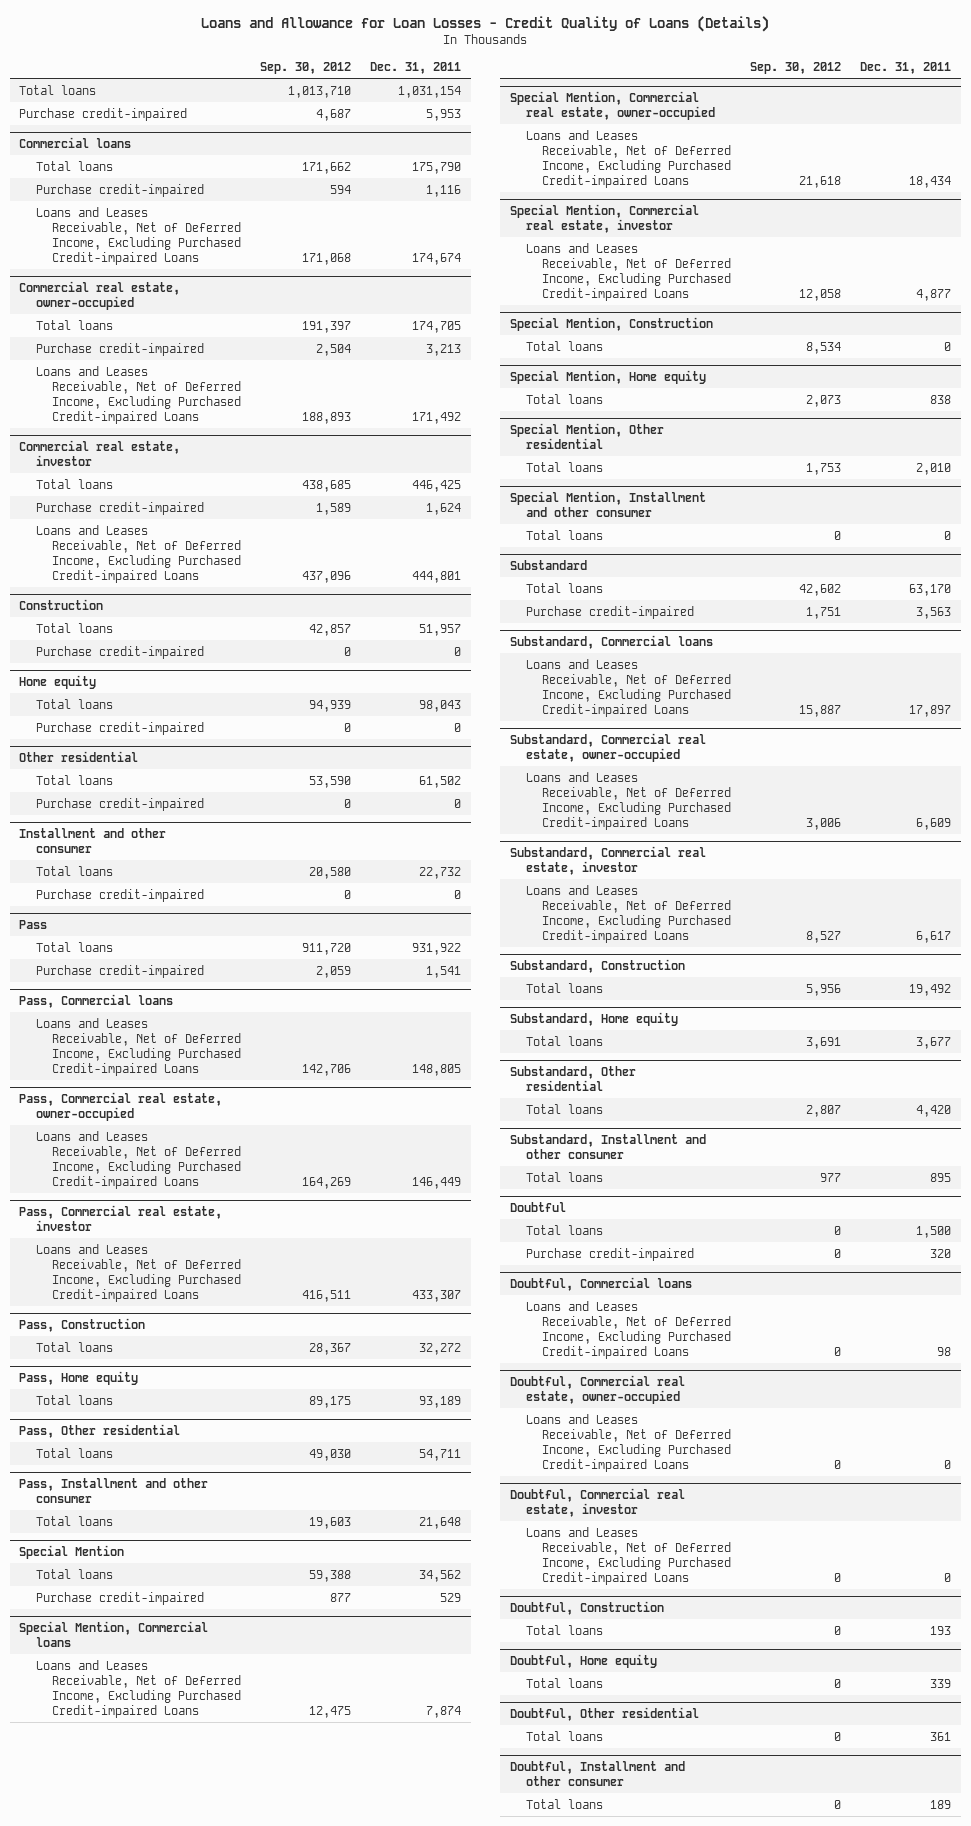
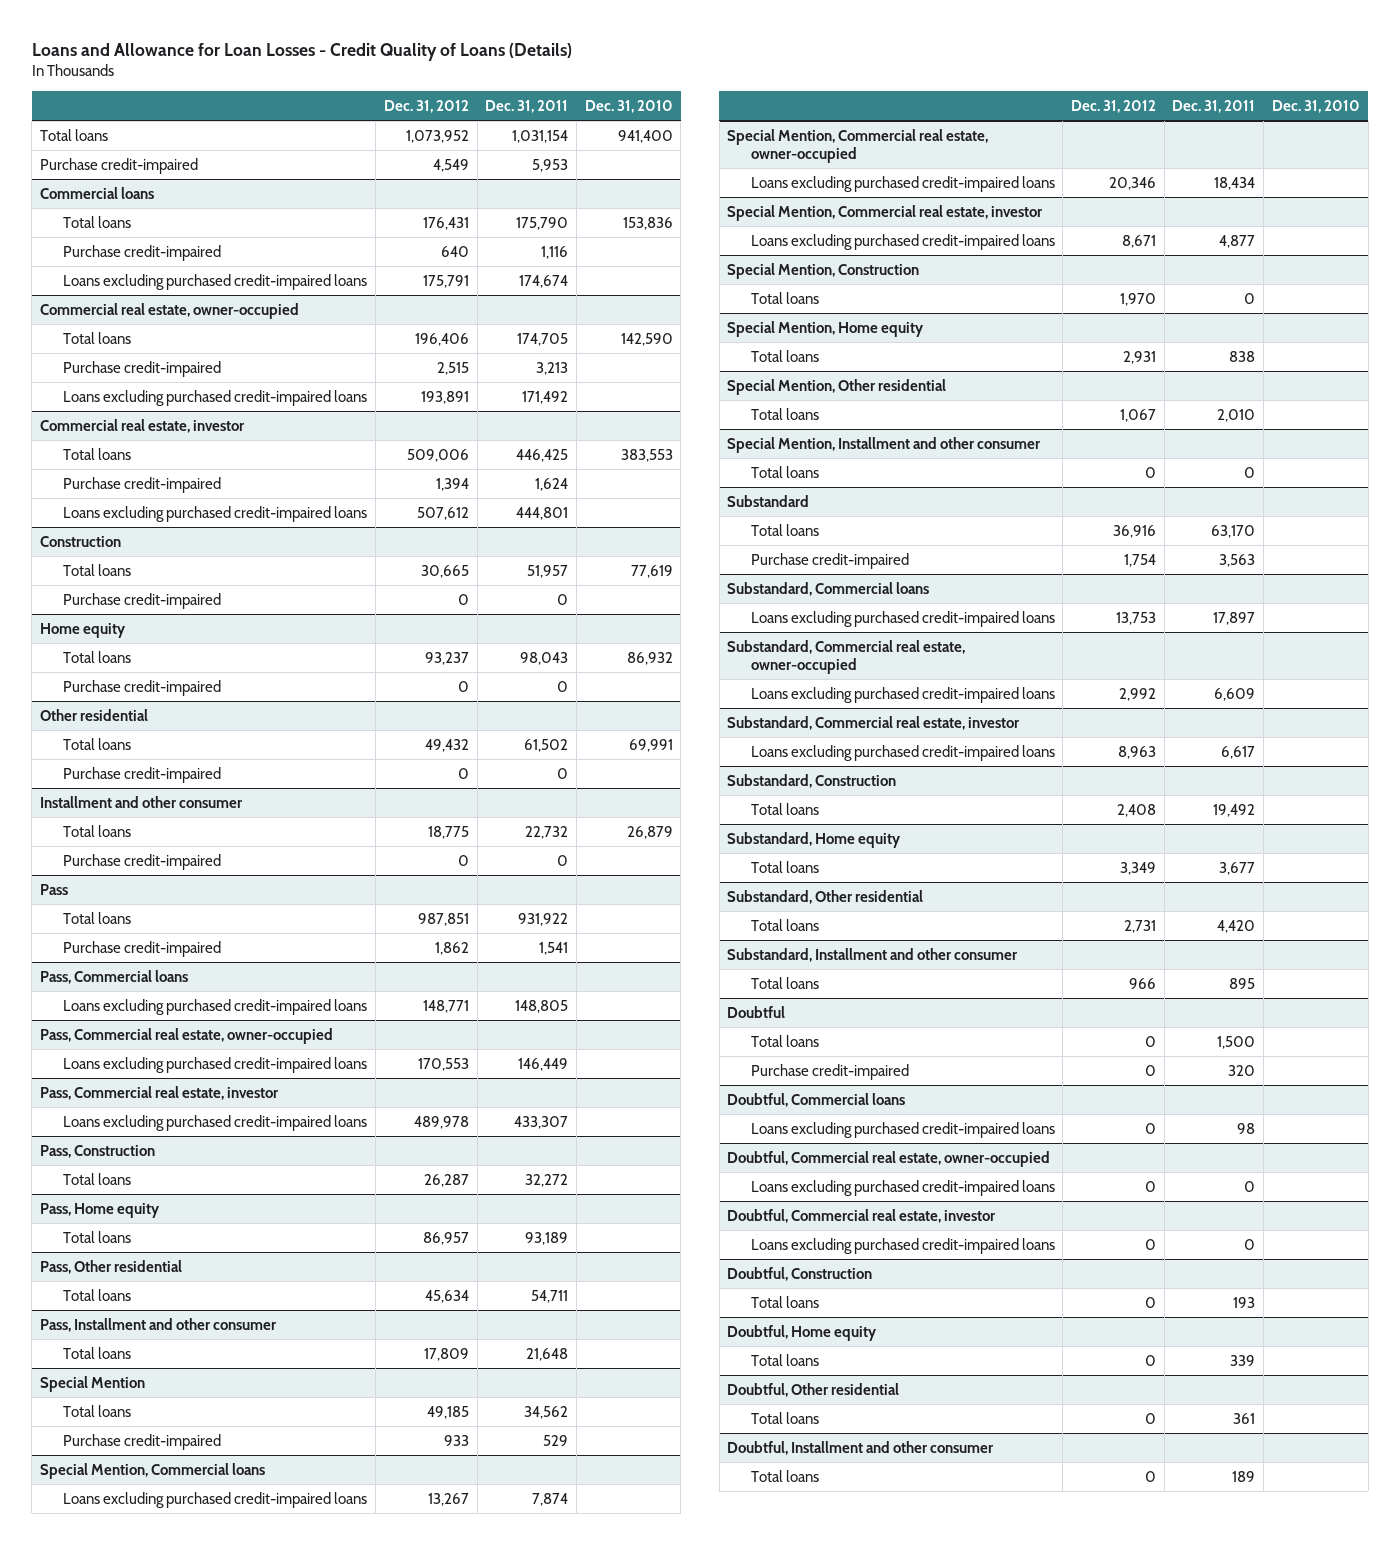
- | Sep. 30, 2012 | Dec. 31, 2011
+ | Dec. 31, 2012 | Dec. 31, 2011 | Dec. 31, 2010
@ Commercial loans
- Loans and Leases Receivable, Net of Deferred Income, Excluding Purchased Credit-impaired Loans | 171,068 | 174,674
+ Loans excluding purchased credit-impaired loans | 175,791 | 174,674 |
@ Commercial real estate, owner-occupied
- Loans and Leases Receivable, Net of Deferred Income, Excluding Purchased Credit-impaired Loans | 188,893 | 171,492
+ Loans excluding purchased credit-impaired loans | 193,891 | 171,492 |
@ Commercial real estate, investor
- Loans and Leases Receivable, Net of Deferred Income, Excluding Purchased Credit-impaired Loans | 437,096 | 444,801
+ Loans excluding purchased credit-impaired loans | 507,612 | 444,801 |
@ Pass, Commercial loans
- Loans and Leases Receivable, Net of Deferred Income, Excluding Purchased Credit-impaired Loans | 142,706 | 148,805
+ Loans excluding purchased credit-impaired loans | 148,771 | 148,805 |
@ Pass, Commercial real estate, owner-occupied
- Loans and Leases Receivable, Net of Deferred Income, Excluding Purchased Credit-impaired Loans | 164,269 | 146,449
+ Loans excluding purchased credit-impaired loans | 170,553 | 146,449 |
@ Pass, Commercial real estate, investor
- Loans and Leases Receivable, Net of Deferred Income, Excluding Purchased Credit-impaired Loans | 416,511 | 433,307
+ Loans excluding purchased credit-impaired loans | 489,978 | 433,307 |
@ Special Mention, Commercial loans
- Loans and Leases Receivable, Net of Deferred Income, Excluding Purchased Credit-impaired Loans | 12,475 | 7,874
+ Loans excluding purchased credit-impaired loans | 13,267 | 7,874 |
@ Special Mention, Commercial real estate, owner-occupied
- Loans and Leases Receivable, Net of Deferred Income, Excluding Purchased Credit-impaired Loans | 21,618 | 18,434
+ Loans excluding purchased credit-impaired loans | 20,346 | 18,434 |
@ Special Mention, Commercial real estate, investor
- Loans and Leases Receivable, Net of Deferred Income, Excluding Purchased Credit-impaired Loans | 12,058 | 4,877
+ Loans excluding purchased credit-impaired loans | 8,671 | 4,877 |
@ Substandard, Commercial loans
- Loans and Leases Receivable, Net of Deferred Income, Excluding Purchased Credit-impaired Loans | 15,887 | 17,897
+ Loans excluding purchased credit-impaired loans | 13,753 | 17,897 |
@ Substandard, Commercial real estate, owner-occupied
- Loans and Leases Receivable, Net of Deferred Income, Excluding Purchased Credit-impaired Loans | 3,006 | 6,609
+ Loans excluding purchased credit-impaired loans | 2,992 | 6,609 |
@ Substandard, Commercial real estate, investor
- Loans and Leases Receivable, Net of Deferred Income, Excluding Purchased Credit-impaired Loans | 8,527 | 6,617
+ Loans excluding purchased credit-impaired loans | 8,963 | 6,617 |
@ Doubtful, Commercial loans
- Loans and Leases Receivable, Net of Deferred Income, Excluding Purchased Credit-impaired Loans | 0 | 98
+ Loans excluding purchased credit-impaired loans | 0 | 98 |
@ Doubtful, Commercial real estate, owner-occupied
- Loans and Leases Receivable, Net of Deferred Income, Excluding Purchased Credit-impaired Loans | 0 | 0
+ Loans excluding purchased credit-impaired loans | 0 | 0 |
@ Doubtful, Commercial real estate, investor
- Loans and Leases Receivable, Net of Deferred Income, Excluding Purchased Credit-impaired Loans | 0 | 0
+ Loans excluding purchased credit-impaired loans | 0 | 0 |

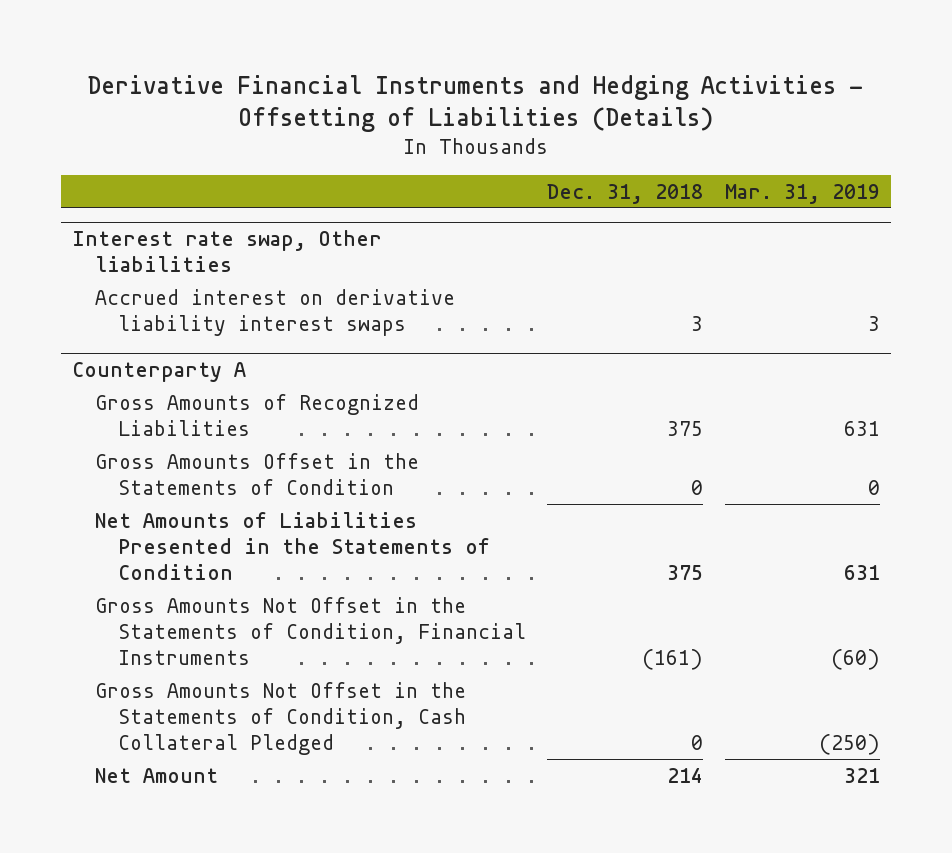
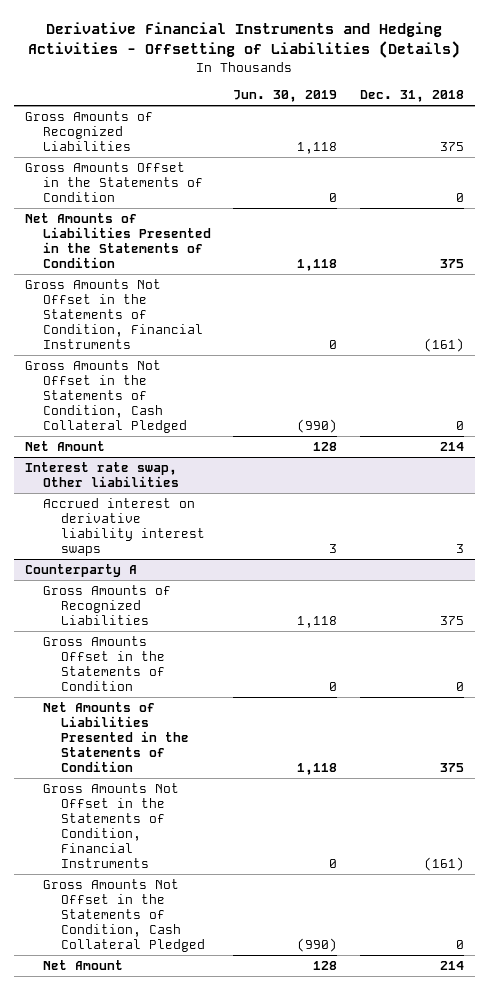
- | Dec. 31, 2018 | Mar. 31, 2019
+ | Jun. 30, 2019 | Dec. 31, 2018
+ Gross Amounts of Recognized Liabilities | 1,118 | 375
+ Gross Amounts Offset in the Statements of Condition | 0 | 0
+ Net Amounts of Liabilities Presented in the Statements of Condition | 1,118 | 375
+ Gross Amounts Not Offset in the Statements of Condition, Financial Instruments | 0 | (161)
+ Gross Amounts Not Offset in the Statements of Condition, Cash Collateral Pledged | (990) | 0
+ Net Amount | 128 | 214

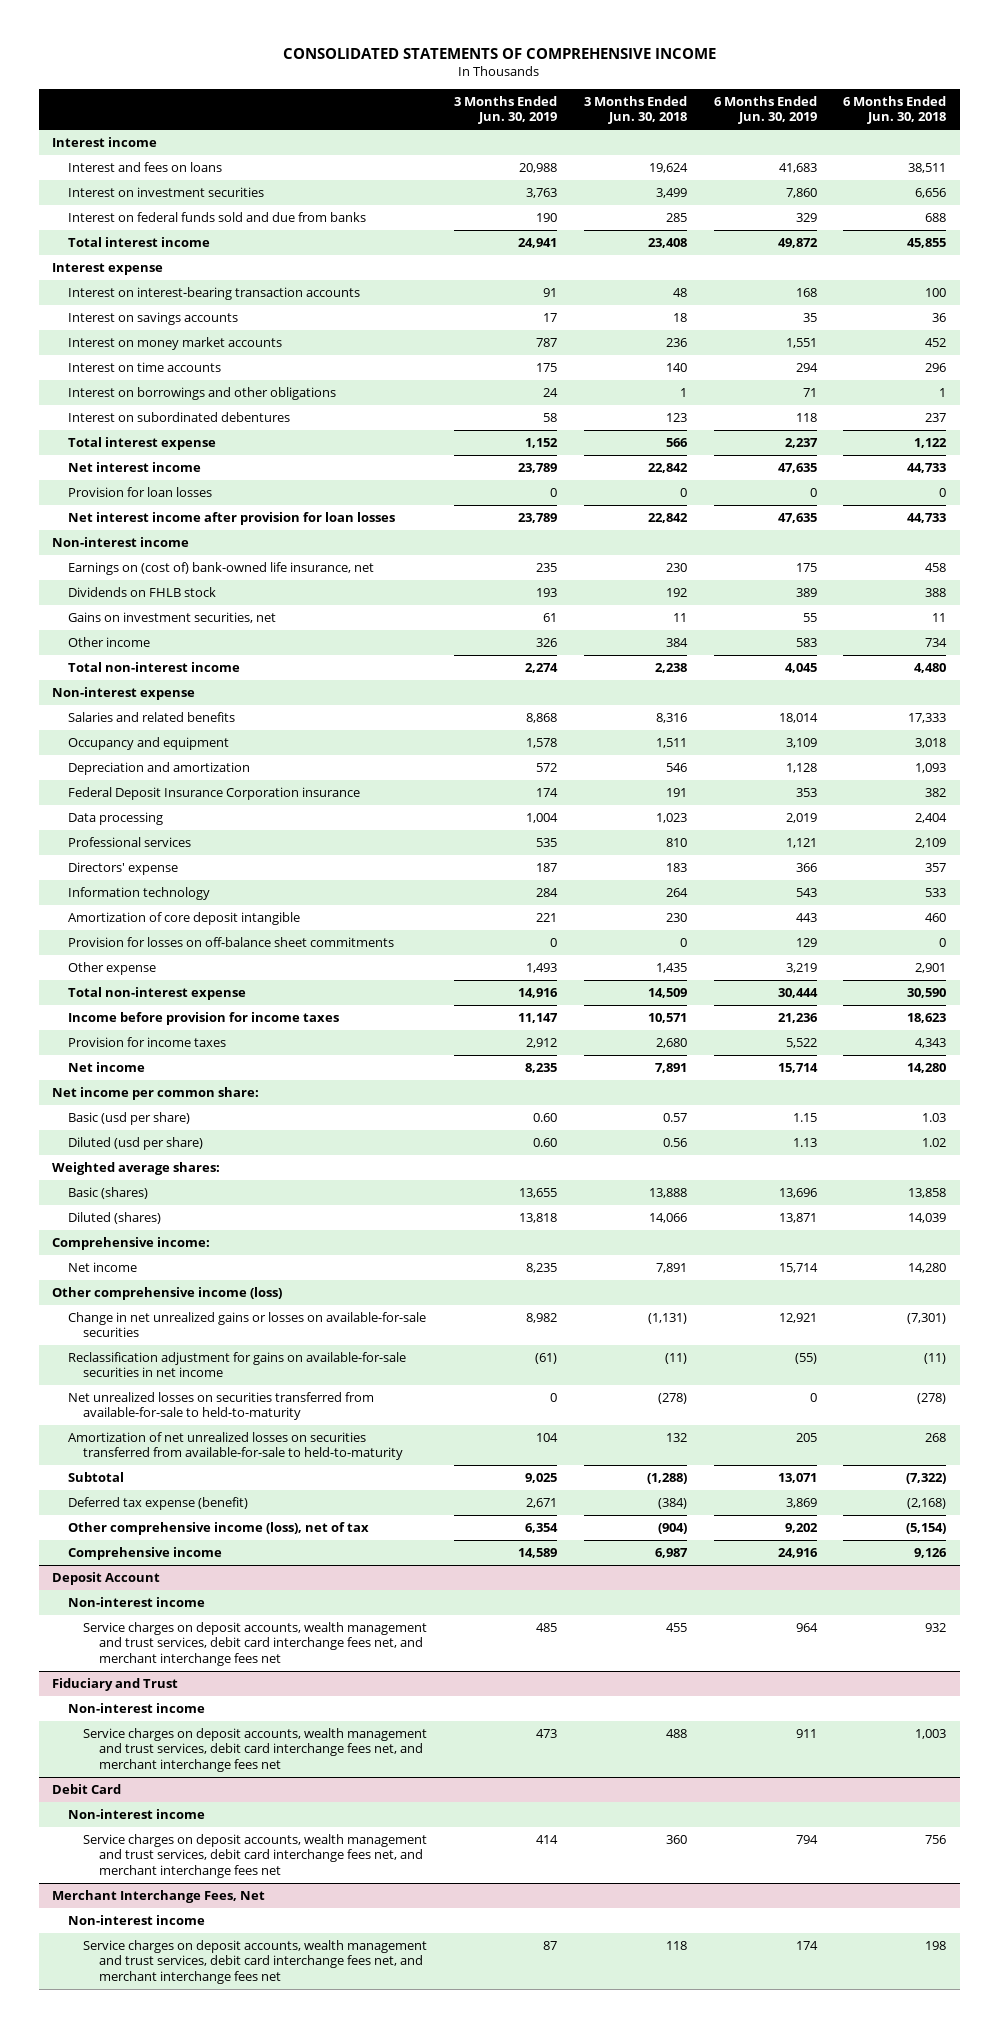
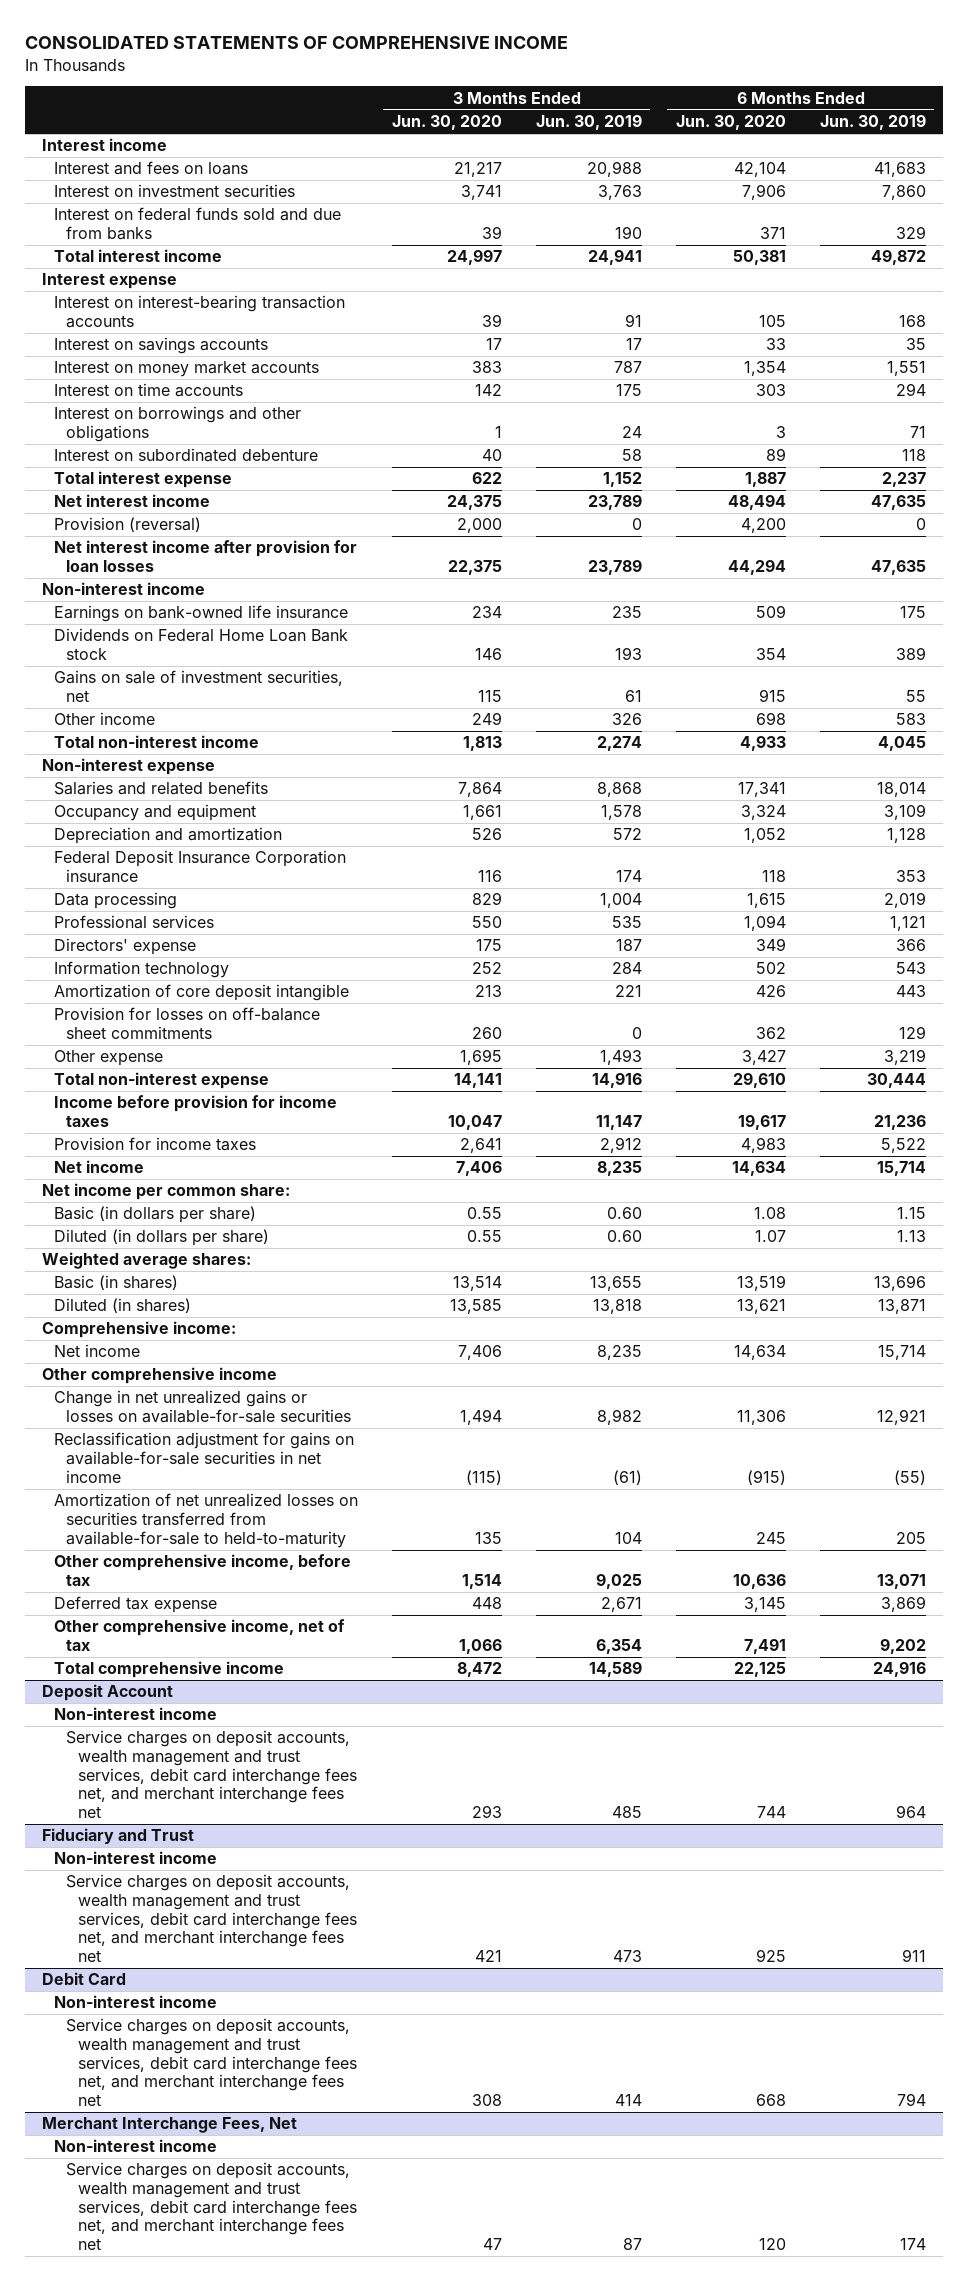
- | 3 Months Ended Jun. 30, 2019 | 3 Months Ended Jun. 30, 2018 | 6 Months Ended Jun. 30, 2019 | 6 Months Ended Jun. 30, 2018
+ | 3 Months Ended Jun. 30, 2020 | 3 Months Ended Jun. 30, 2019 | 6 Months Ended Jun. 30, 2020 | 6 Months Ended Jun. 30, 2019
- Interest on subordinated debentures | 58 | 123 | 118 | 237
+ Interest on subordinated debenture | 40 | 58 | 89 | 118
- Provision for loan losses | 0 | 0 | 0 | 0
+ Provision (reversal) | 2,000 | 0 | 4,200 | 0
- Earnings on (cost of) bank-owned life insurance, net | 235 | 230 | 175 | 458
- Dividends on FHLB stock | 193 | 192 | 389 | 388
- Gains on investment securities, net | 61 | 11 | 55 | 11
+ Earnings on bank-owned life insurance | 234 | 235 | 509 | 175
+ Dividends on Federal Home Loan Bank stock | 146 | 193 | 354 | 389
+ Gains on sale of investment securities, net | 115 | 61 | 915 | 55
- Basic (usd per share) | 0.60 | 0.57 | 1.15 | 1.03
- Diluted (usd per share) | 0.60 | 0.56 | 1.13 | 1.02
+ Basic (in dollars per share) | 0.55 | 0.60 | 1.08 | 1.15
+ Diluted (in dollars per share) | 0.55 | 0.60 | 1.07 | 1.13
- Basic (shares) | 13,655 | 13,888 | 13,696 | 13,858
- Diluted (shares) | 13,818 | 14,066 | 13,871 | 14,039
+ Basic (in shares) | 13,514 | 13,655 | 13,519 | 13,696
+ Diluted (in shares) | 13,585 | 13,818 | 13,621 | 13,871
- Other comprehensive income (loss)
+ Other comprehensive income
- Net unrealized losses on securities transferred from available-for-sale to held-to-maturity | 0 | (278) | 0 | (278)
- Subtotal | 9,025 | (1,288) | 13,071 | (7,322)
- Deferred tax expense (benefit) | 2,671 | (384) | 3,869 | (2,168)
- Other comprehensive income (loss), net of tax | 6,354 | (904) | 9,202 | (5,154)
- Comprehensive income | 14,589 | 6,987 | 24,916 | 9,126
+ Other comprehensive income, before tax | 1,514 | 9,025 | 10,636 | 13,071
+ Deferred tax expense | 448 | 2,671 | 3,145 | 3,869
+ Other comprehensive income, net of tax | 1,066 | 6,354 | 7,491 | 9,202
+ Total comprehensive income | 8,472 | 14,589 | 22,125 | 24,916

